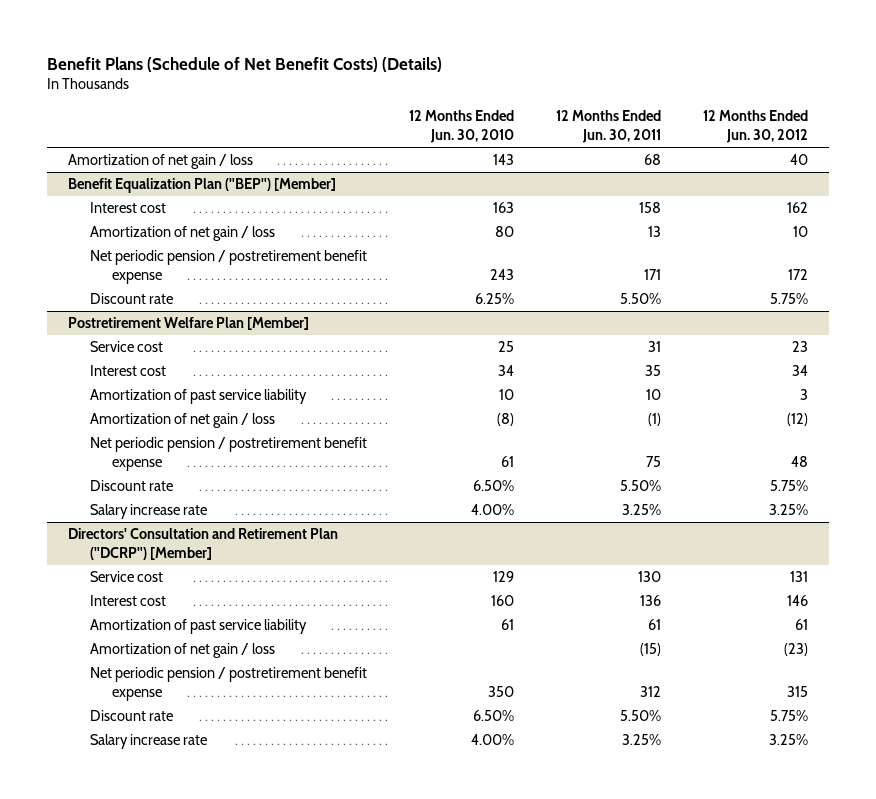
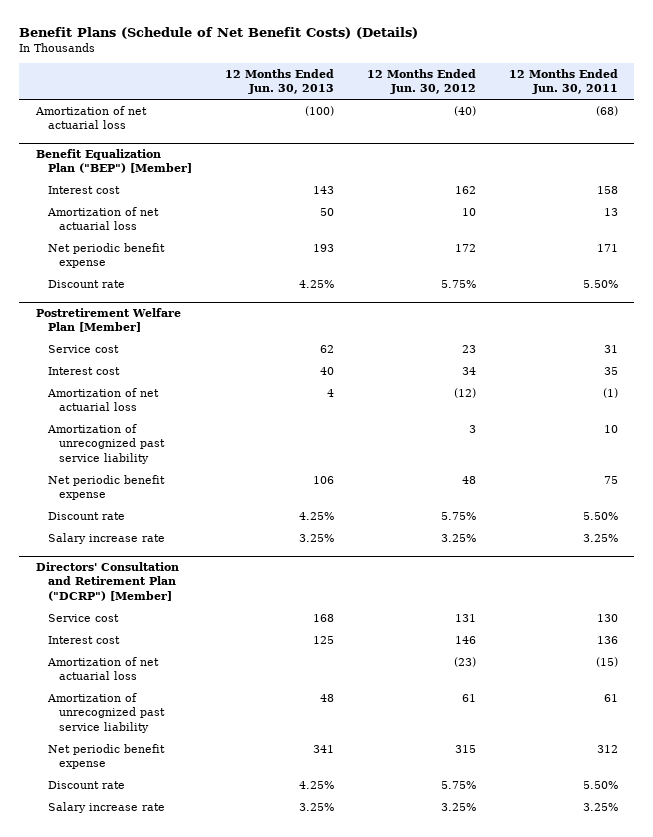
- | 12 Months Ended Jun. 30, 2010 | 12 Months Ended Jun. 30, 2011 | 12 Months Ended Jun. 30, 2012
+ | 12 Months Ended Jun. 30, 2013 | 12 Months Ended Jun. 30, 2012 | 12 Months Ended Jun. 30, 2011
- Amortization of net gain / loss | 143 | 68 | 40
+ Amortization of net actuarial loss | (100) | (40) | (68)
@ Benefit Equalization Plan ("BEP") [Member]
- Amortization of net gain / loss | 80 | 13 | 10
- Net periodic pension / postretirement benefit expense | 243 | 171 | 172
+ Amortization of net actuarial loss | 50 | 10 | 13
+ Net periodic benefit expense | 193 | 172 | 171
@ Postretirement Welfare Plan [Member]
- Amortization of past service liability | 10 | 10 | 3
- Amortization of net gain / loss | (8) | (1) | (12)
- Net periodic pension / postretirement benefit expense | 61 | 75 | 48
+ Amortization of net actuarial loss | 4 | (12) | (1)
+ Amortization of unrecognized past service liability | | 3 | 10
+ Net periodic benefit expense | 106 | 48 | 75
@ Directors' Consultation and Retirement Plan ("DCRP") [Member]
- Amortization of past service liability | 61 | 61 | 61
- Amortization of net gain / loss | | (15) | (23)
- Net periodic pension / postretirement benefit expense | 350 | 312 | 315
+ Amortization of net actuarial loss | | (23) | (15)
+ Amortization of unrecognized past service liability | 48 | 61 | 61
+ Net periodic benefit expense | 341 | 315 | 312

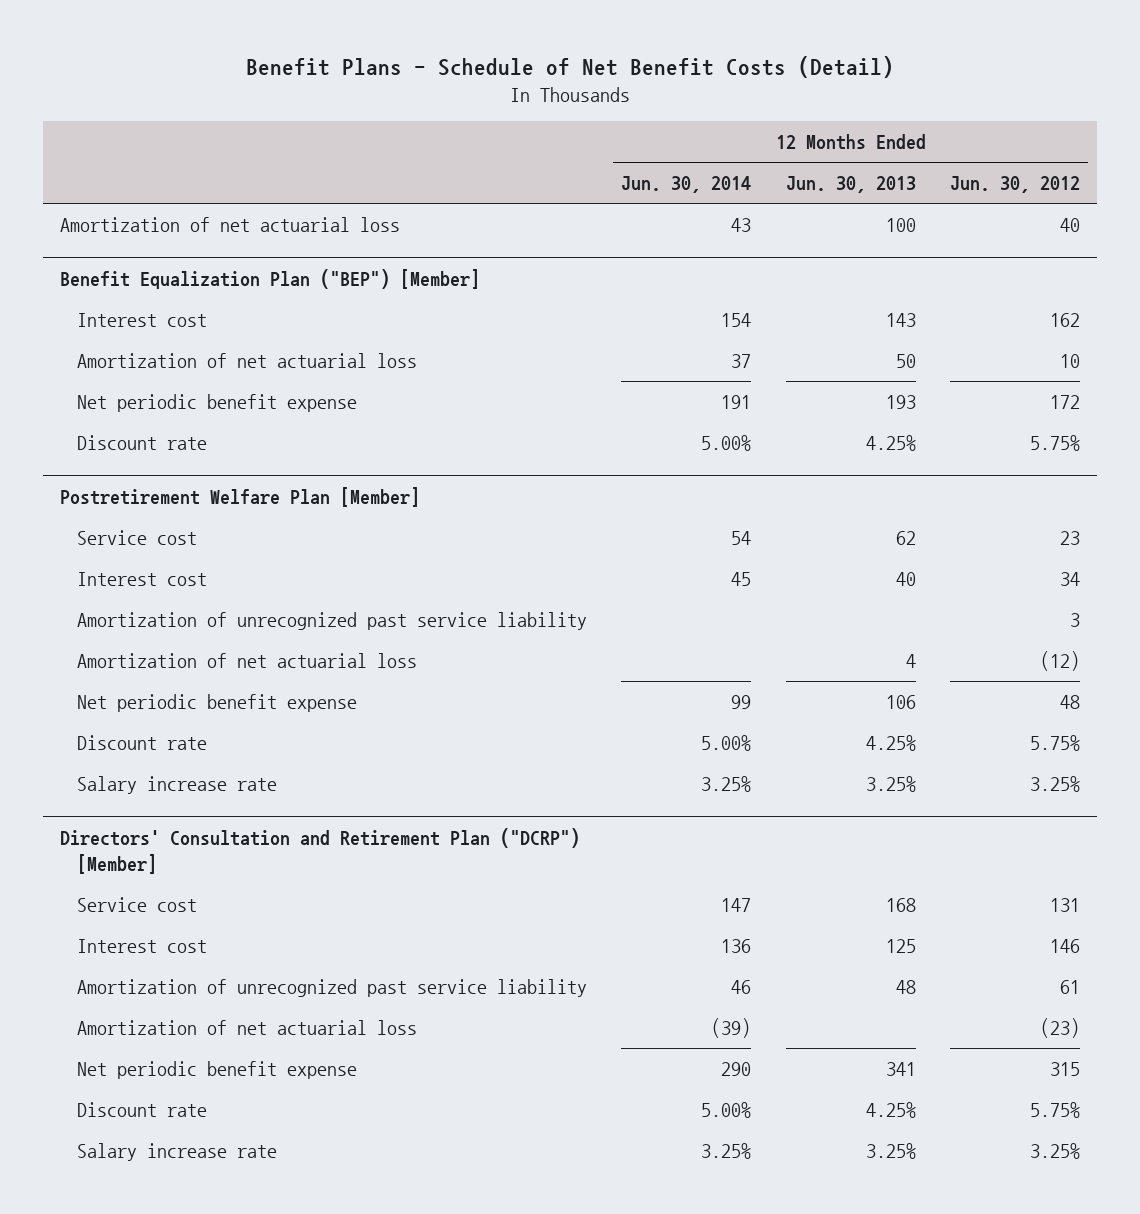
- Benefit Plans (Schedule of Net Benefit Costs) (Details)
+ Benefit Plans - Schedule of Net Benefit Costs (Detail)
- | 12 Months Ended Jun. 30, 2013 | 12 Months Ended Jun. 30, 2012 | 12 Months Ended Jun. 30, 2011
+ | 12 Months Ended Jun. 30, 2014 | 12 Months Ended Jun. 30, 2013 | 12 Months Ended Jun. 30, 2012
- Amortization of net actuarial loss | (100) | (40) | (68)
+ Amortization of net actuarial loss | 43 | 100 | 40
@ Postretirement Welfare Plan [Member]
moved down: Amortization of net actuarial loss | | 4 | (12)
@ Directors' Consultation and Retirement Plan ("DCRP") [Member]
moved down: Amortization of net actuarial loss | (39) | | (23)

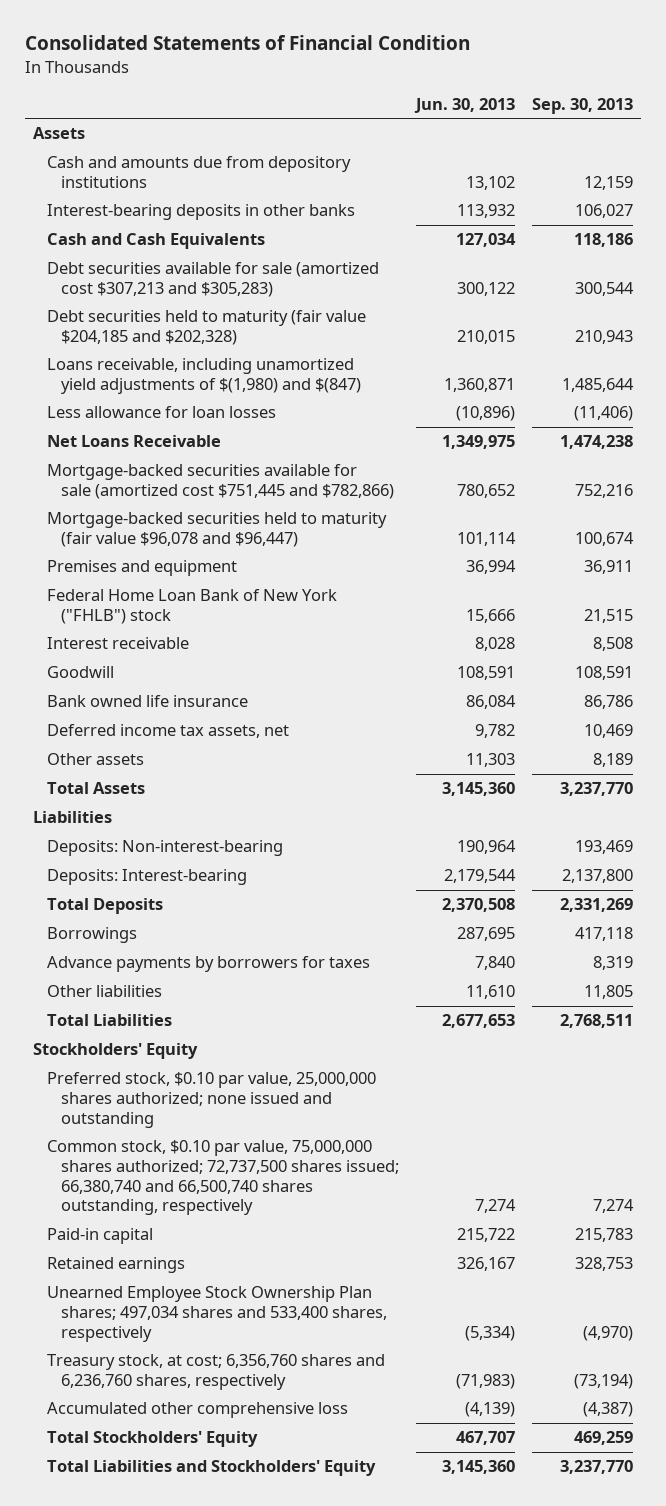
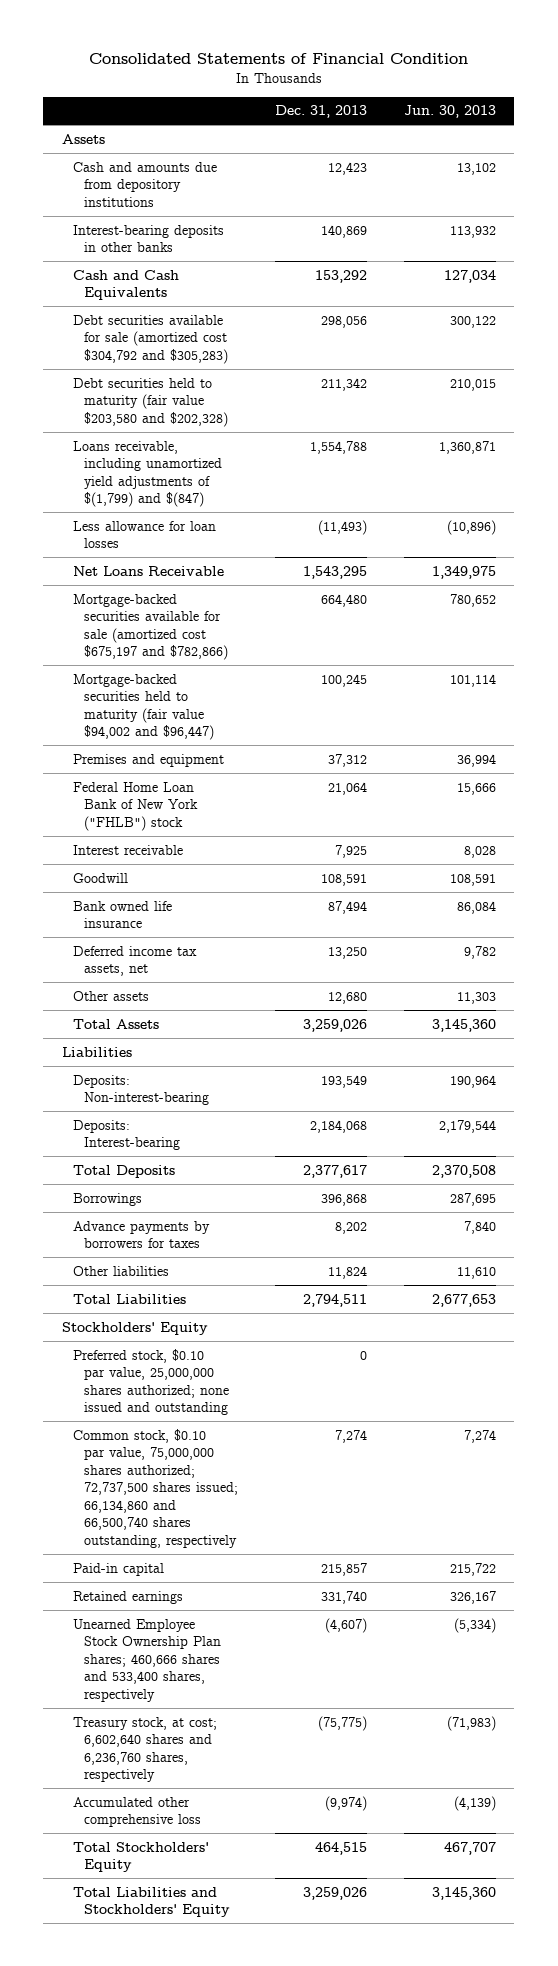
- | Jun. 30, 2013 | Sep. 30, 2013
+ | Dec. 31, 2013 | Jun. 30, 2013
- Debt securities available for sale (amortized cost $307,213 and $305,283) | 300,122 | 300,544
- Debt securities held to maturity (fair value $204,185 and $202,328) | 210,015 | 210,943
- Loans receivable, including unamortized yield adjustments of $(1,980) and $(847) | 1,360,871 | 1,485,644
+ Debt securities available for sale (amortized cost $304,792 and $305,283) | 298,056 | 300,122
+ Debt securities held to maturity (fair value $203,580 and $202,328) | 211,342 | 210,015
+ Loans receivable, including unamortized yield adjustments of $(1,799) and $(847) | 1,554,788 | 1,360,871
- Mortgage-backed securities available for sale (amortized cost $751,445 and $782,866) | 780,652 | 752,216
- Mortgage-backed securities held to maturity (fair value $96,078 and $96,447) | 101,114 | 100,674
+ Mortgage-backed securities available for sale (amortized cost $675,197 and $782,866) | 664,480 | 780,652
+ Mortgage-backed securities held to maturity (fair value $94,002 and $96,447) | 100,245 | 101,114
- Common stock, $0.10 par value, 75,000,000 shares authorized; 72,737,500 shares issued; 66,380,740 and 66,500,740 shares outstanding, respectively | 7,274 | 7,274
+ Common stock, $0.10 par value, 75,000,000 shares authorized; 72,737,500 shares issued; 66,134,860 and 66,500,740 shares outstanding, respectively | 7,274 | 7,274
- Unearned Employee Stock Ownership Plan shares; 497,034 shares and 533,400 shares, respectively | (5,334) | (4,970)
- Treasury stock, at cost; 6,356,760 shares and 6,236,760 shares, respectively | (71,983) | (73,194)
+ Unearned Employee Stock Ownership Plan shares; 460,666 shares and 533,400 shares, respectively | (4,607) | (5,334)
+ Treasury stock, at cost; 6,602,640 shares and 6,236,760 shares, respectively | (75,775) | (71,983)

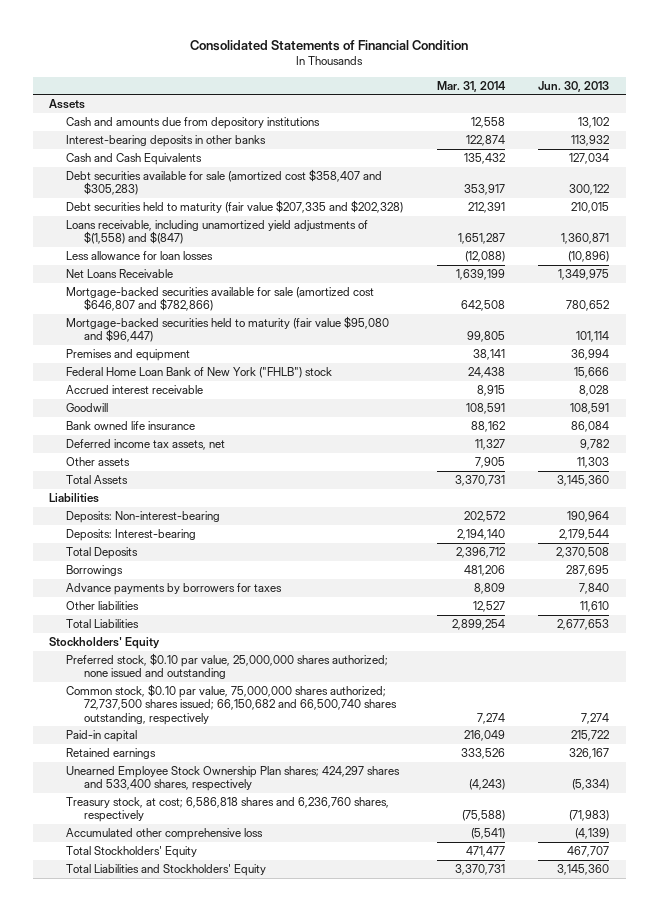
- | Dec. 31, 2013 | Jun. 30, 2013
+ | Mar. 31, 2014 | Jun. 30, 2013
- Debt securities available for sale (amortized cost $304,792 and $305,283) | 298,056 | 300,122
- Debt securities held to maturity (fair value $203,580 and $202,328) | 211,342 | 210,015
- Loans receivable, including unamortized yield adjustments of $(1,799) and $(847) | 1,554,788 | 1,360,871
+ Debt securities available for sale (amortized cost $358,407 and $305,283) | 353,917 | 300,122
+ Debt securities held to maturity (fair value $207,335 and $202,328) | 212,391 | 210,015
+ Loans receivable, including unamortized yield adjustments of $(1,558) and $(847) | 1,651,287 | 1,360,871
- Mortgage-backed securities available for sale (amortized cost $675,197 and $782,866) | 664,480 | 780,652
- Mortgage-backed securities held to maturity (fair value $94,002 and $96,447) | 100,245 | 101,114
+ Mortgage-backed securities available for sale (amortized cost $646,807 and $782,866) | 642,508 | 780,652
+ Mortgage-backed securities held to maturity (fair value $95,080 and $96,447) | 99,805 | 101,114
- Interest receivable | 7,925 | 8,028
+ Accrued interest receivable | 8,915 | 8,028
- Common stock, $0.10 par value, 75,000,000 shares authorized; 72,737,500 shares issued; 66,134,860 and 66,500,740 shares outstanding, respectively | 7,274 | 7,274
+ Common stock, $0.10 par value, 75,000,000 shares authorized; 72,737,500 shares issued; 66,150,682 and 66,500,740 shares outstanding, respectively | 7,274 | 7,274
- Unearned Employee Stock Ownership Plan shares; 460,666 shares and 533,400 shares, respectively | (4,607) | (5,334)
- Treasury stock, at cost; 6,602,640 shares and 6,236,760 shares, respectively | (75,775) | (71,983)
+ Unearned Employee Stock Ownership Plan shares; 424,297 shares and 533,400 shares, respectively | (4,243) | (5,334)
+ Treasury stock, at cost; 6,586,818 shares and 6,236,760 shares, respectively | (75,588) | (71,983)

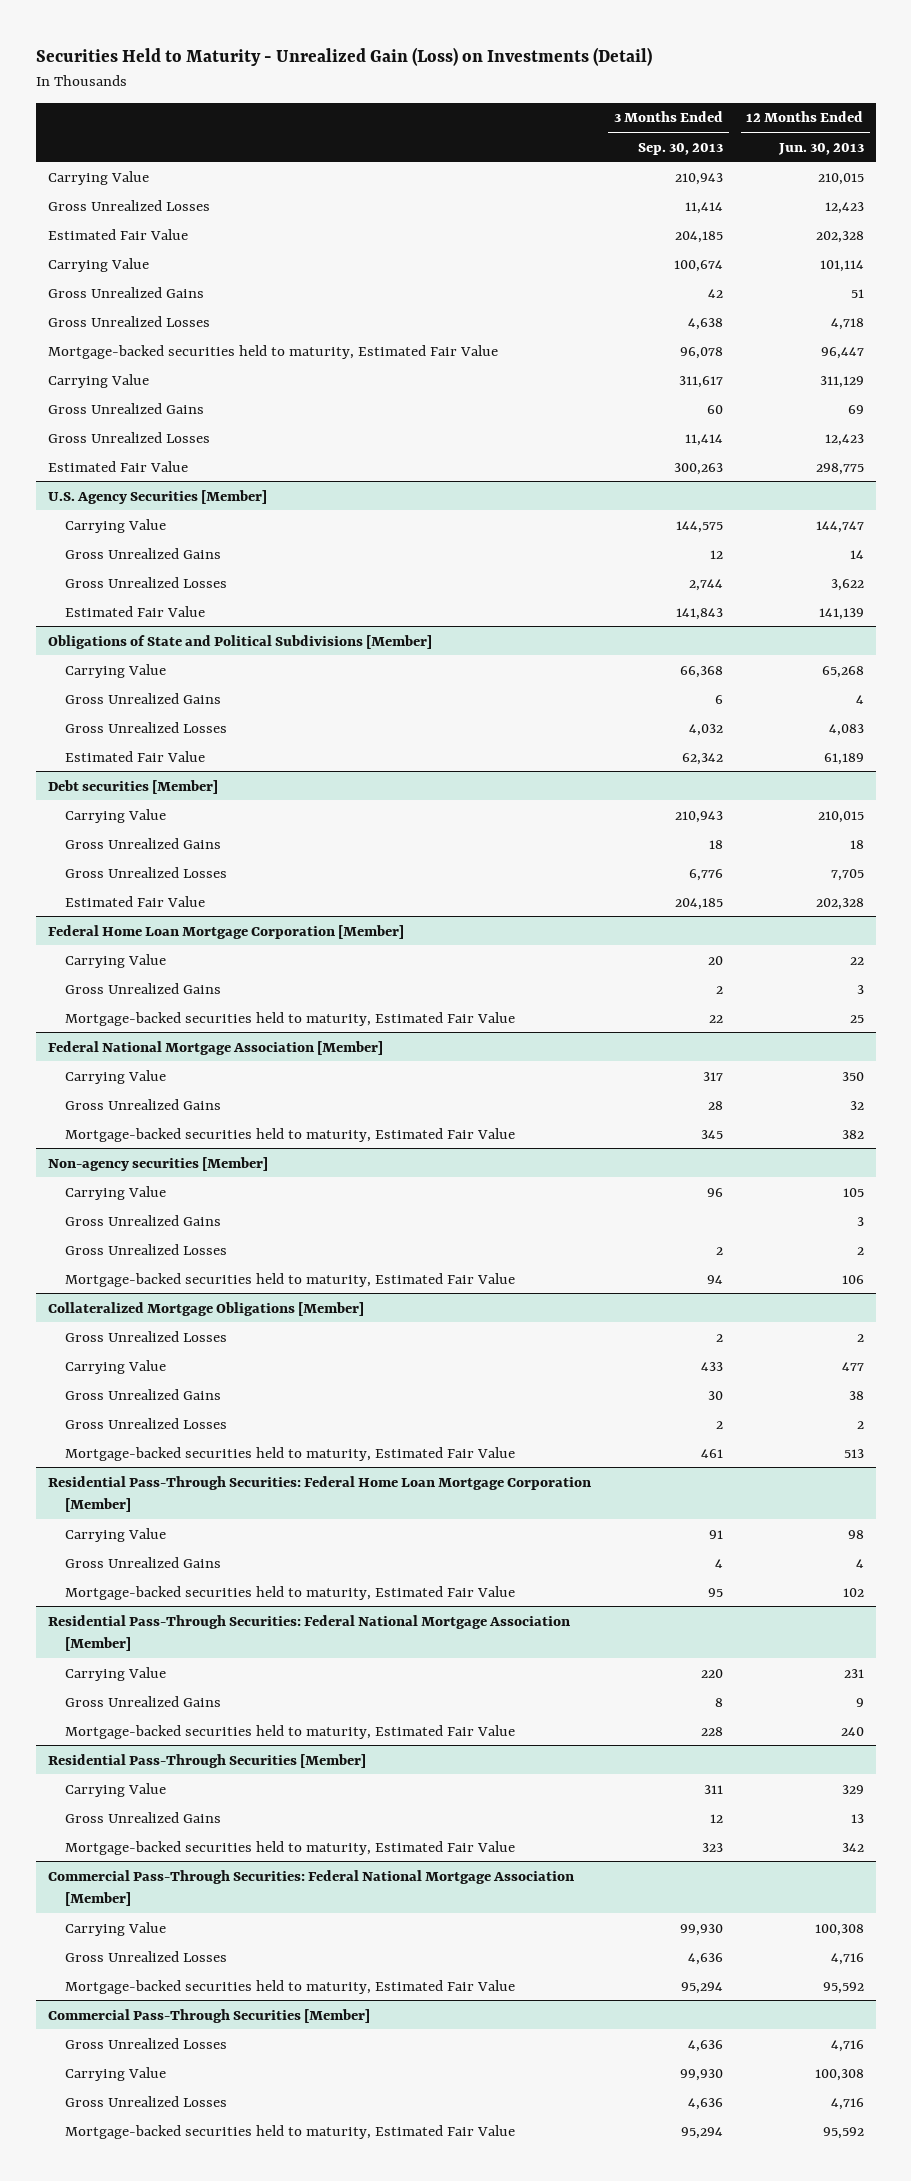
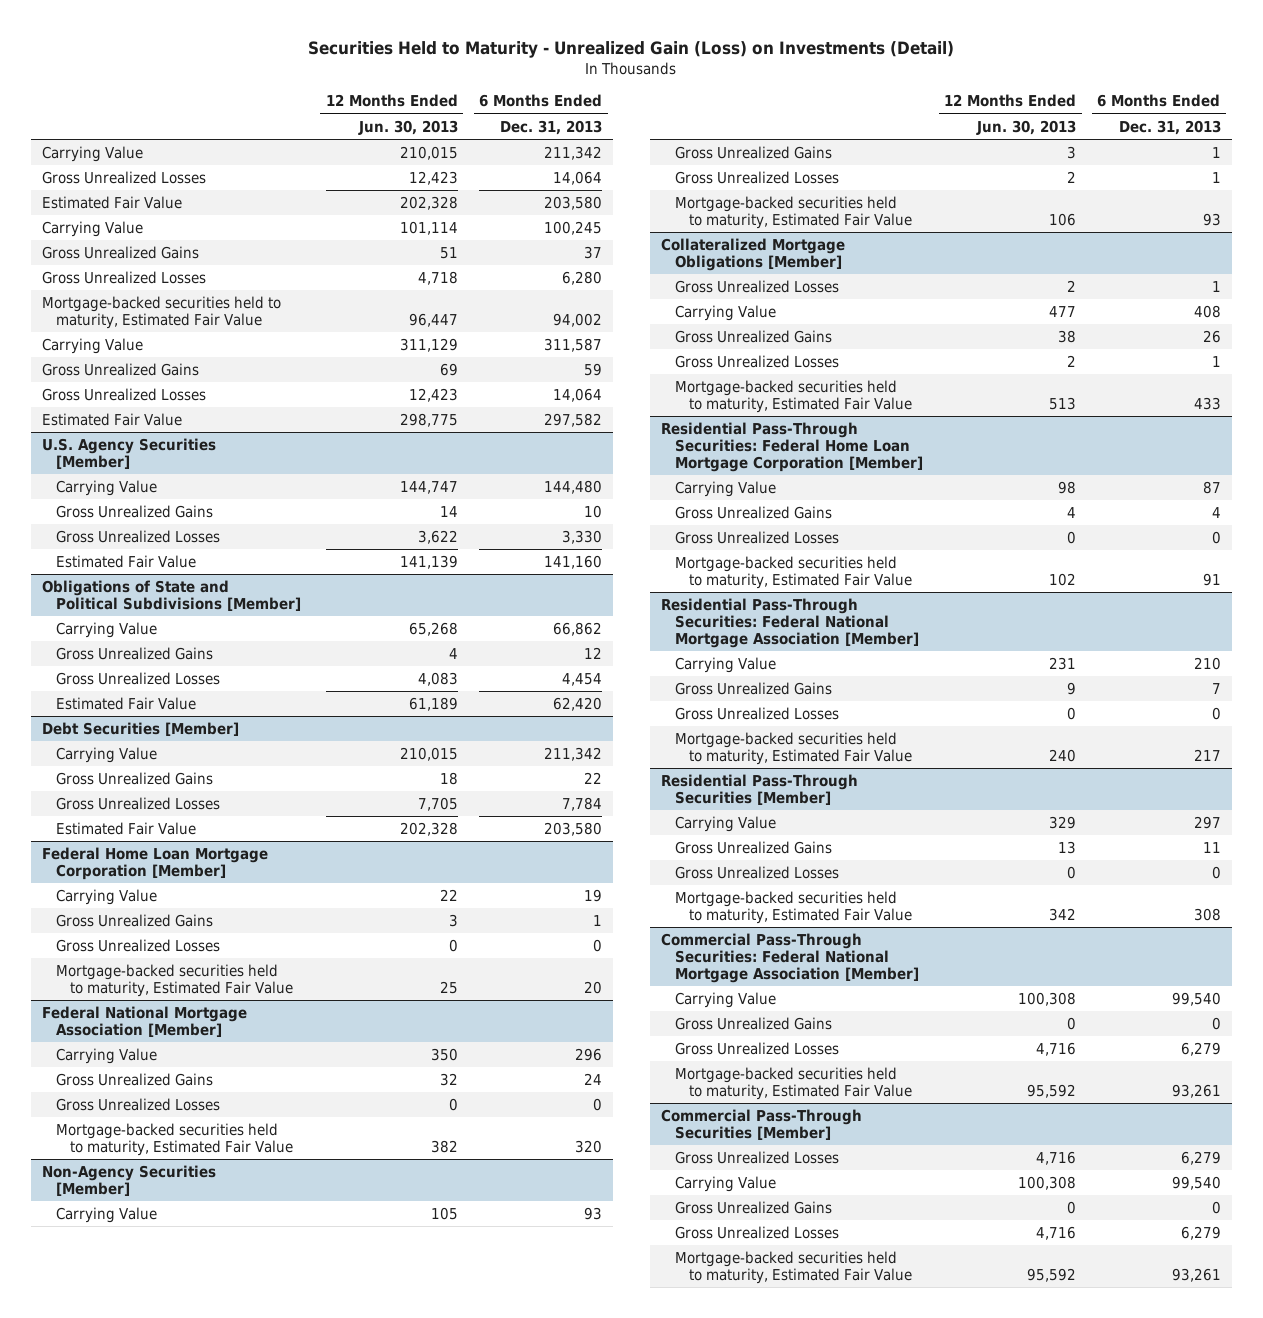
- | 3 Months Ended Sep. 30, 2013 | 12 Months Ended Jun. 30, 2013
+ | 12 Months Ended Jun. 30, 2013 | 6 Months Ended Dec. 31, 2013
- Debt securities [Member]
+ Debt Securities [Member]
@ Federal Home Loan Mortgage Corporation [Member]
+ Gross Unrealized Losses | 0 | 0
@ Federal National Mortgage Association [Member]
+ Gross Unrealized Losses | 0 | 0
- Non-agency securities [Member]
+ Non-Agency Securities [Member]
@ Residential Pass-Through Securities: Federal Home Loan Mortgage Corporation [Member]
+ Gross Unrealized Losses | 0 | 0
@ Residential Pass-Through Securities: Federal National Mortgage Association [Member]
+ Gross Unrealized Losses | 0 | 0
@ Residential Pass-Through Securities [Member]
+ Gross Unrealized Losses | 0 | 0
@ Commercial Pass-Through Securities: Federal National Mortgage Association [Member]
+ Gross Unrealized Gains | 0 | 0
@ Commercial Pass-Through Securities [Member]
+ Gross Unrealized Gains | 0 | 0

